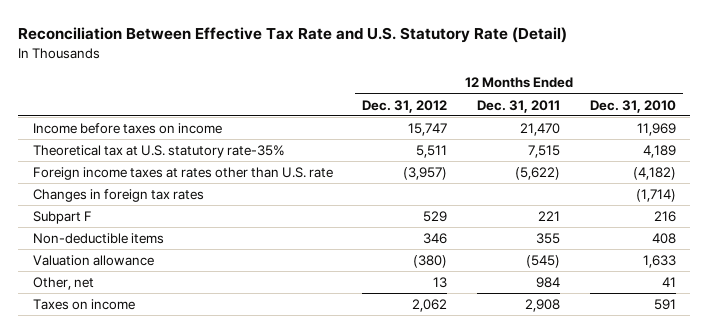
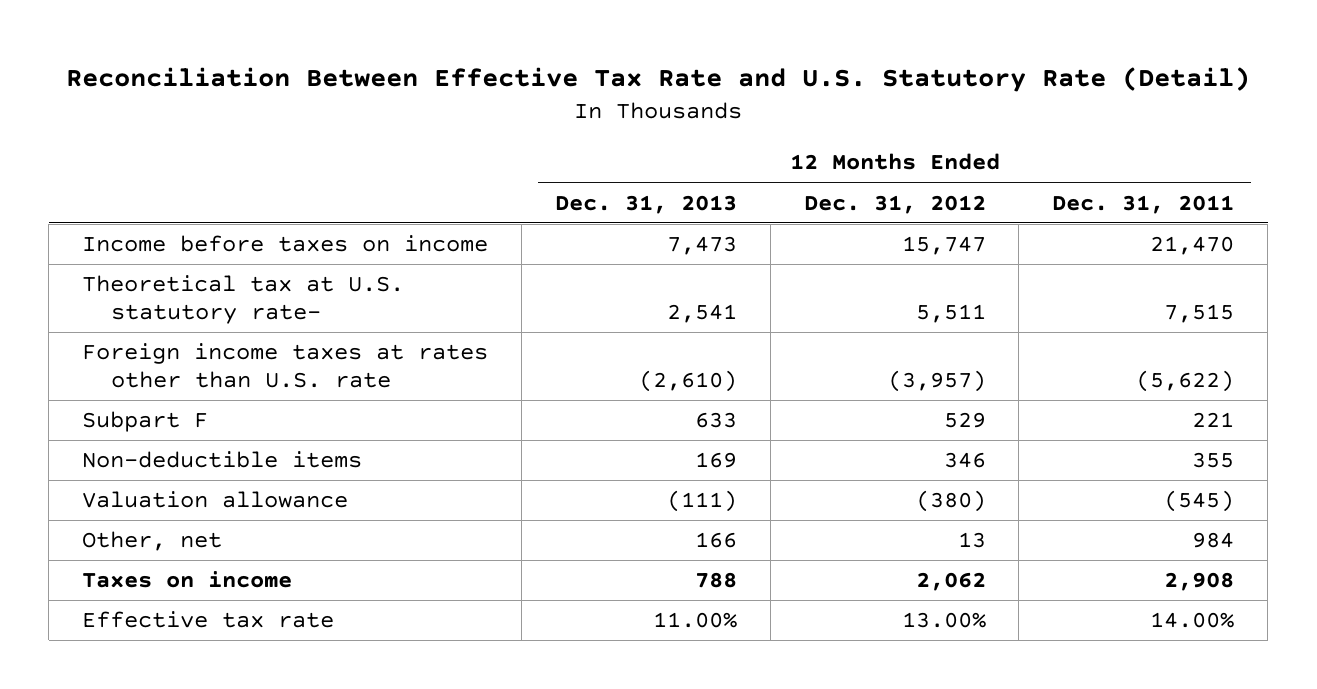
- | 12 Months Ended Dec. 31, 2012 | 12 Months Ended Dec. 31, 2011 | 12 Months Ended Dec. 31, 2010
+ | 12 Months Ended Dec. 31, 2013 | 12 Months Ended Dec. 31, 2012 | 12 Months Ended Dec. 31, 2011
- Theoretical tax at U.S. statutory rate-35% | 5,511 | 7,515 | 4,189
+ Theoretical tax at U.S. statutory rate- | 2,541 | 5,511 | 7,515
- Changes in foreign tax rates | | | (1,714)
+ Effective tax rate | 11.00% | 13.00% | 14.00%

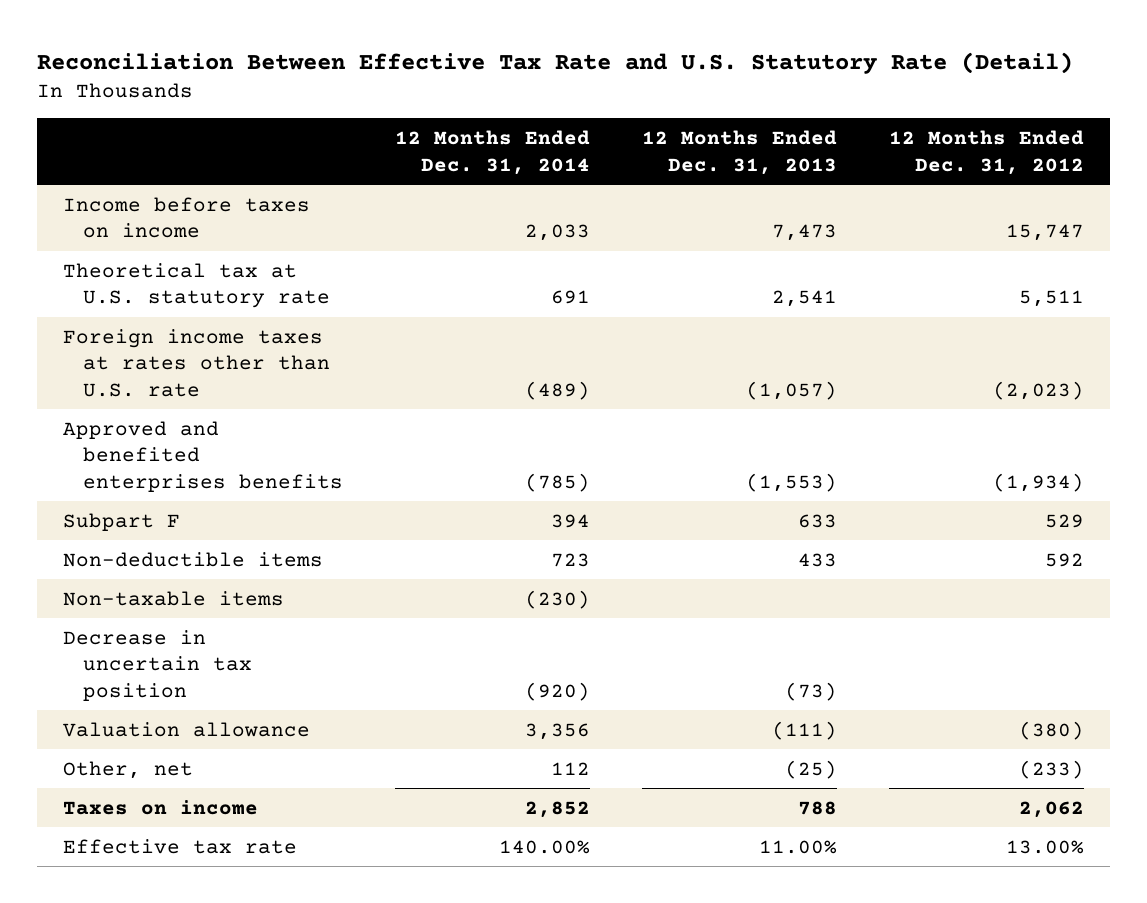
- | 12 Months Ended Dec. 31, 2013 | 12 Months Ended Dec. 31, 2012 | 12 Months Ended Dec. 31, 2011
+ | 12 Months Ended Dec. 31, 2014 | 12 Months Ended Dec. 31, 2013 | 12 Months Ended Dec. 31, 2012
- Theoretical tax at U.S. statutory rate- | 2,541 | 5,511 | 7,515
- Foreign income taxes at rates other than U.S. rate | (2,610) | (3,957) | (5,622)
+ Theoretical tax at U.S. statutory rate | 691 | 2,541 | 5,511
+ Foreign income taxes at rates other than U.S. rate | (489) | (1,057) | (2,023)
+ Approved and benefited enterprises benefits | (785) | (1,553) | (1,934)
- Non-deductible items | 169 | 346 | 355
+ Non-deductible items | 723 | 433 | 592
+ Non-taxable items | (230) | |
+ Decrease in uncertain tax position | (920) | (73) |
- Other, net | 166 | 13 | 984
+ Other, net | 112 | (25) | (233)

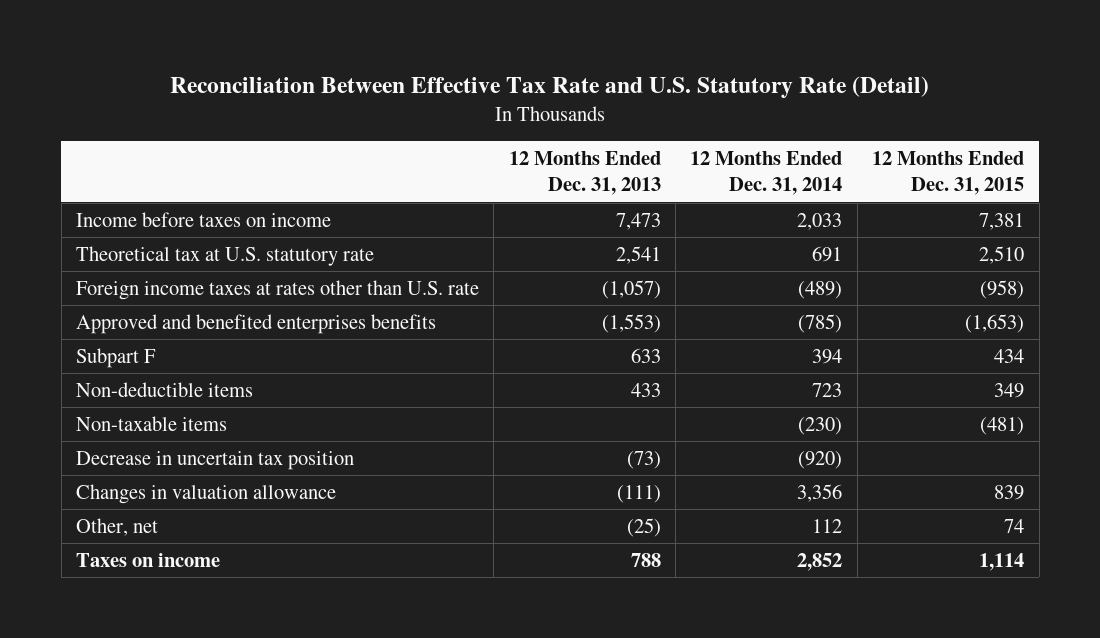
- | 12 Months Ended Dec. 31, 2014 | 12 Months Ended Dec. 31, 2013 | 12 Months Ended Dec. 31, 2012
+ | 12 Months Ended Dec. 31, 2013 | 12 Months Ended Dec. 31, 2014 | 12 Months Ended Dec. 31, 2015
- Valuation allowance | 3,356 | (111) | (380)
+ Changes in valuation allowance | (111) | 3,356 | 839
- Effective tax rate | 140.00% | 11.00% | 13.00%

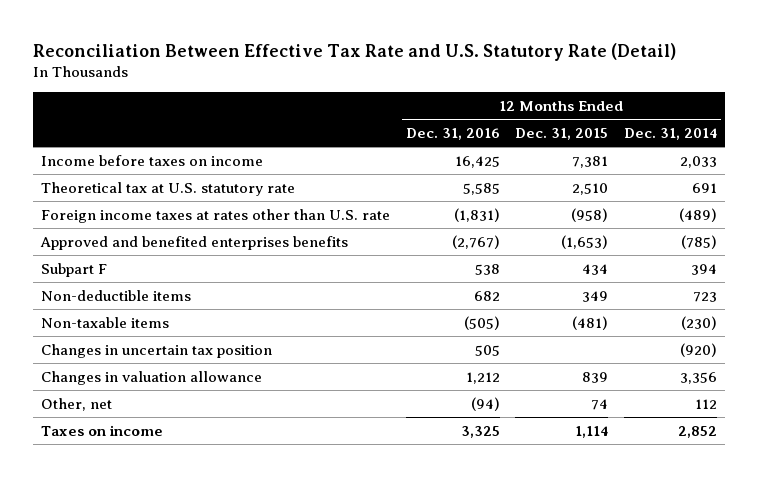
- | 12 Months Ended Dec. 31, 2013 | 12 Months Ended Dec. 31, 2014 | 12 Months Ended Dec. 31, 2015
+ | 12 Months Ended Dec. 31, 2016 | 12 Months Ended Dec. 31, 2015 | 12 Months Ended Dec. 31, 2014
- Decrease in uncertain tax position | (73) | (920) |
+ Changes in uncertain tax position | 505 | | (920)

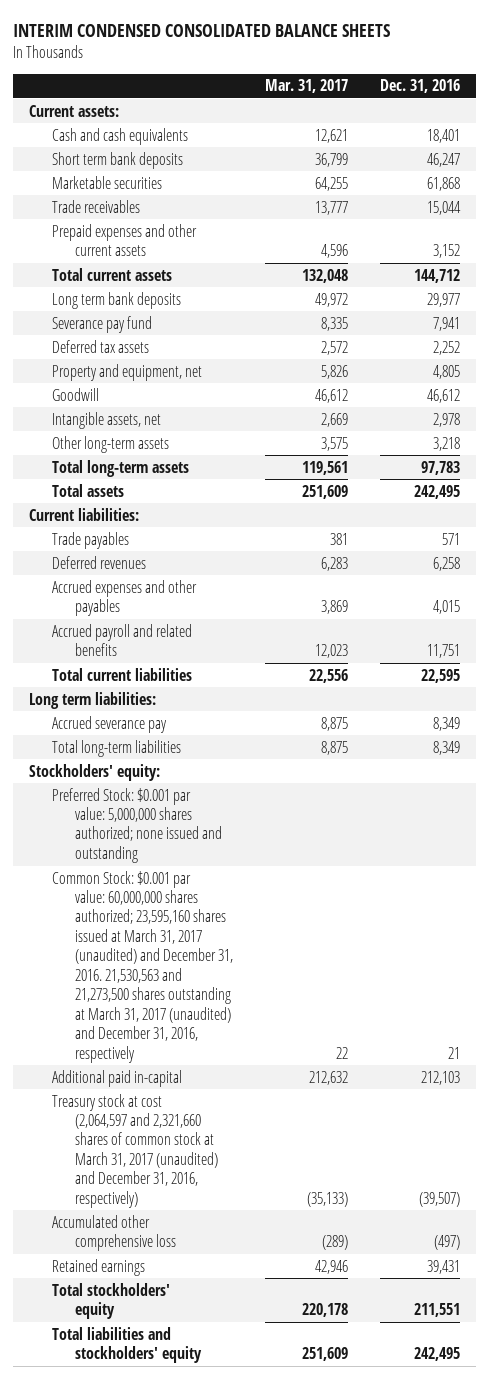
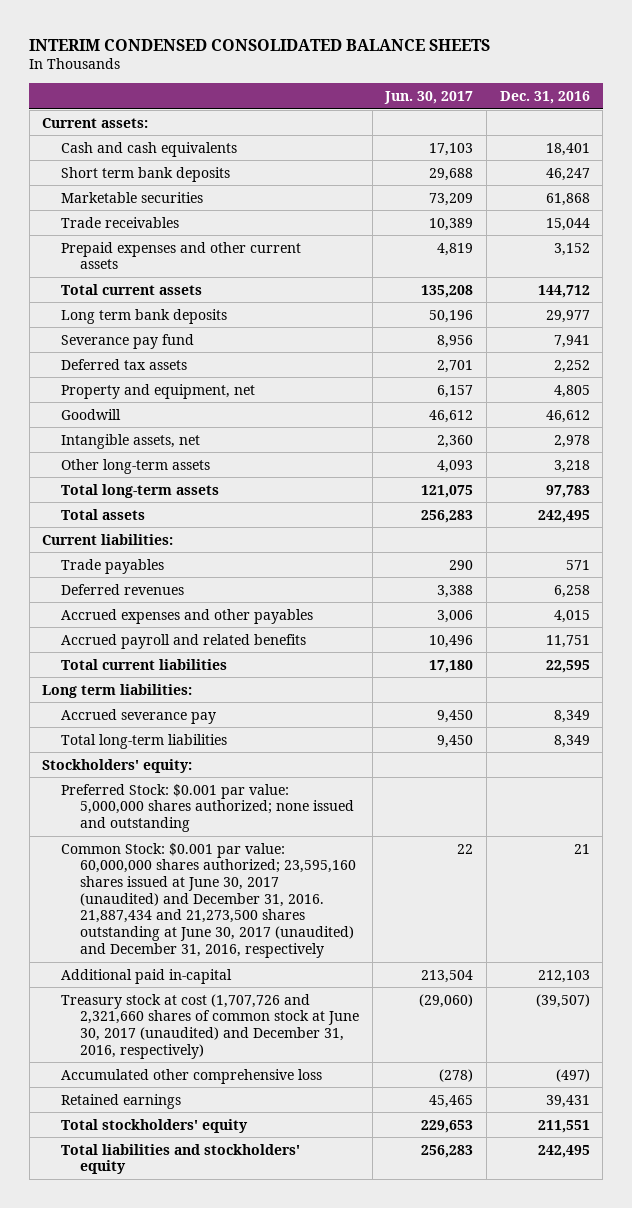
- | Mar. 31, 2017 | Dec. 31, 2016
+ | Jun. 30, 2017 | Dec. 31, 2016
- Common Stock: $0.001 par value: 60,000,000 shares authorized; 23,595,160 shares issued at March 31, 2017 (unaudited) and December 31, 2016. 21,530,563 and 21,273,500 shares outstanding at March 31, 2017 (unaudited) and December 31, 2016, respectively | 22 | 21
+ Common Stock: $0.001 par value: 60,000,000 shares authorized; 23,595,160 shares issued at June 30, 2017 (unaudited) and December 31, 2016. 21,887,434 and 21,273,500 shares outstanding at June 30, 2017 (unaudited) and December 31, 2016, respectively | 22 | 21
- Treasury stock at cost (2,064,597 and 2,321,660 shares of common stock at March 31, 2017 (unaudited) and December 31, 2016, respectively) | (35,133) | (39,507)
+ Treasury stock at cost (1,707,726 and 2,321,660 shares of common stock at June 30, 2017 (unaudited) and December 31, 2016, respectively) | (29,060) | (39,507)

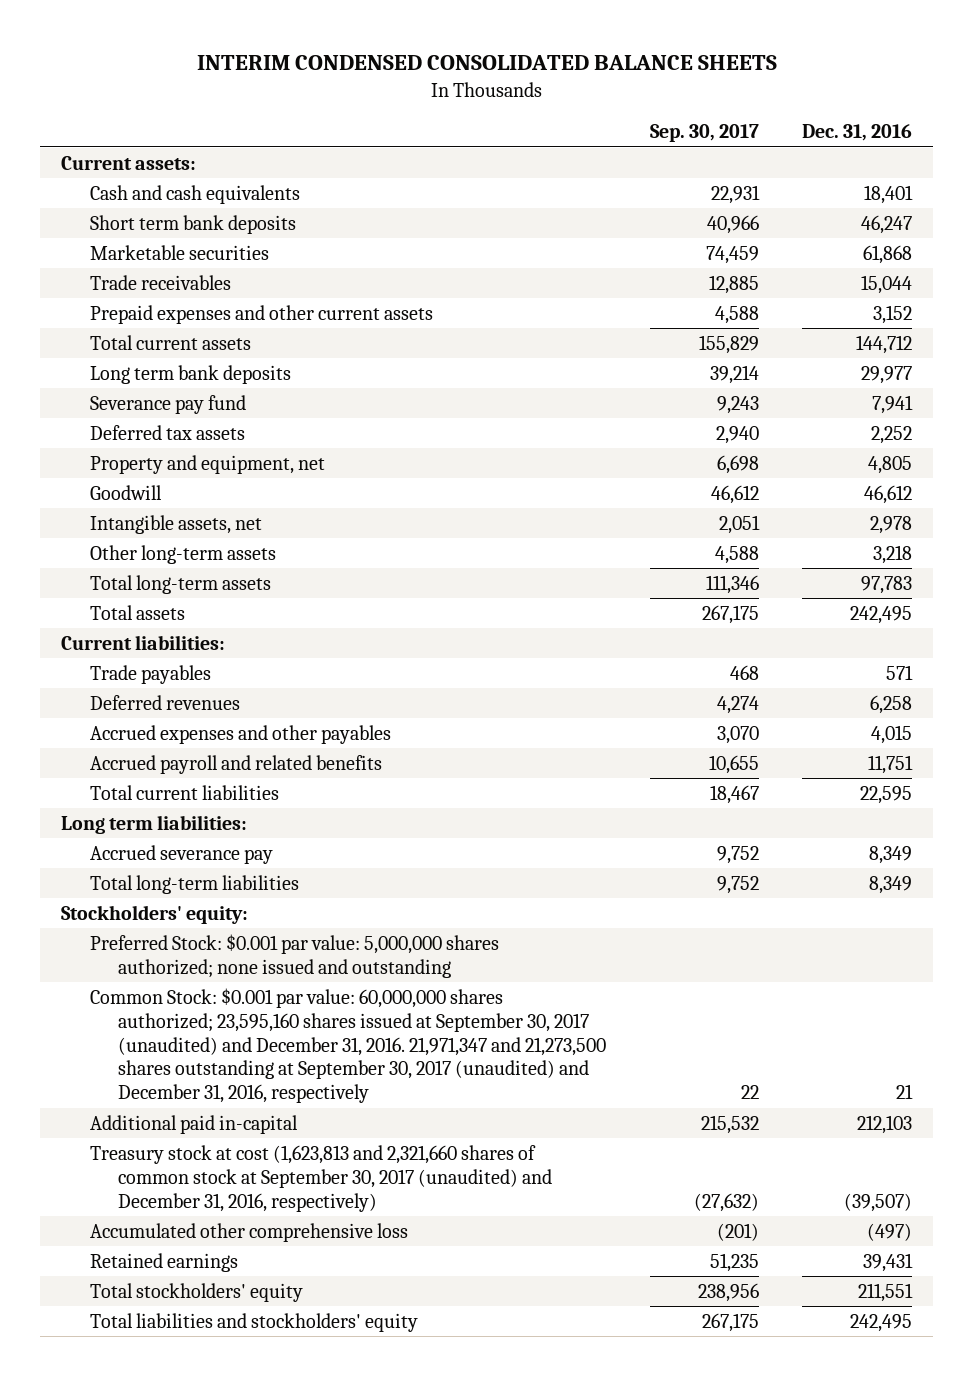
- | Jun. 30, 2017 | Dec. 31, 2016
+ | Sep. 30, 2017 | Dec. 31, 2016
- Common Stock: $0.001 par value: 60,000,000 shares authorized; 23,595,160 shares issued at June 30, 2017 (unaudited) and December 31, 2016. 21,887,434 and 21,273,500 shares outstanding at June 30, 2017 (unaudited) and December 31, 2016, respectively | 22 | 21
+ Common Stock: $0.001 par value: 60,000,000 shares authorized; 23,595,160 shares issued at September 30, 2017 (unaudited) and December 31, 2016. 21,971,347 and 21,273,500 shares outstanding at September 30, 2017 (unaudited) and December 31, 2016, respectively | 22 | 21
- Treasury stock at cost (1,707,726 and 2,321,660 shares of common stock at June 30, 2017 (unaudited) and December 31, 2016, respectively) | (29,060) | (39,507)
+ Treasury stock at cost (1,623,813 and 2,321,660 shares of common stock at September 30, 2017 (unaudited) and December 31, 2016, respectively) | (27,632) | (39,507)

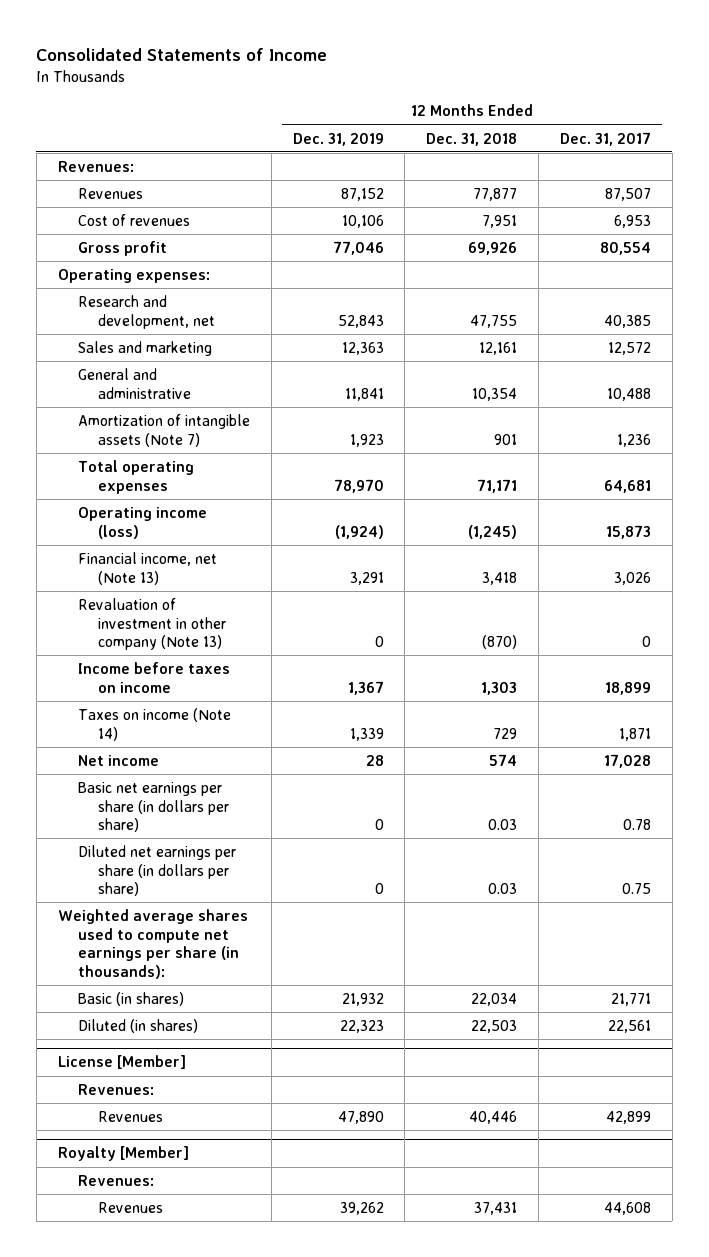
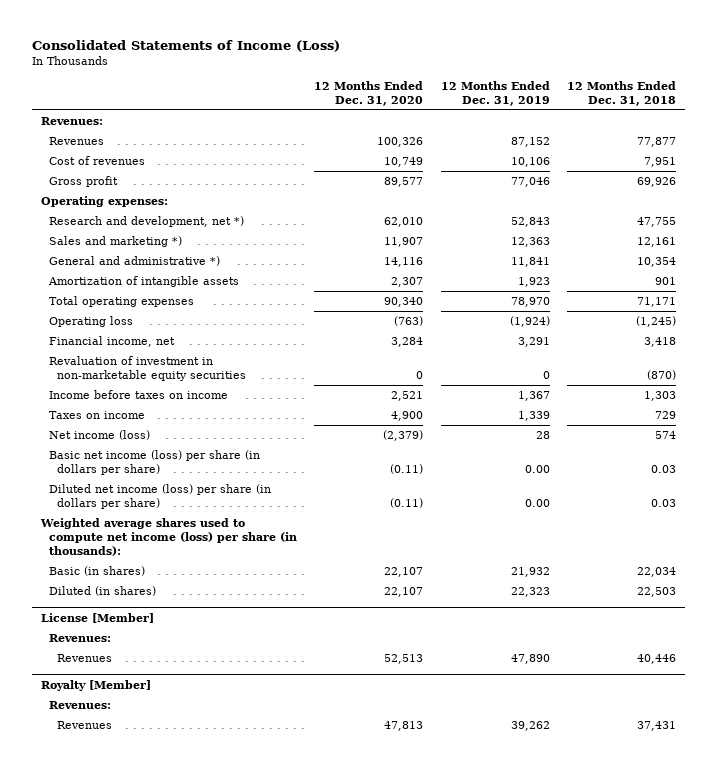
- Consolidated Statements of Income
+ Consolidated Statements of Income (Loss)
- | 12 Months Ended Dec. 31, 2019 | 12 Months Ended Dec. 31, 2018 | 12 Months Ended Dec. 31, 2017
+ | 12 Months Ended Dec. 31, 2020 | 12 Months Ended Dec. 31, 2019 | 12 Months Ended Dec. 31, 2018
- Research and development, net | 52,843 | 47,755 | 40,385
- Sales and marketing | 12,363 | 12,161 | 12,572
- General and administrative | 11,841 | 10,354 | 10,488
- Amortization of intangible assets (Note 7) | 1,923 | 901 | 1,236
+ Research and development, net *) | 62,010 | 52,843 | 47,755
+ Sales and marketing *) | 11,907 | 12,363 | 12,161
+ General and administrative *) | 14,116 | 11,841 | 10,354
+ Amortization of intangible assets | 2,307 | 1,923 | 901
- Operating income (loss) | (1,924) | (1,245) | 15,873
- Financial income, net (Note 13) | 3,291 | 3,418 | 3,026
- Revaluation of investment in other company (Note 13) | 0 | (870) | 0
+ Operating loss | (763) | (1,924) | (1,245)
+ Financial income, net | 3,284 | 3,291 | 3,418
+ Revaluation of investment in non-marketable equity securities | 0 | 0 | (870)
- Taxes on income (Note 14) | 1,339 | 729 | 1,871
- Net income | 28 | 574 | 17,028
- Basic net earnings per share (in dollars per share) | 0 | 0.03 | 0.78
- Diluted net earnings per share (in dollars per share) | 0 | 0.03 | 0.75
- Weighted average shares used to compute net earnings per share (in thousands):
+ Taxes on income | 4,900 | 1,339 | 729
+ Net income (loss) | (2,379) | 28 | 574
+ Basic net income (loss) per share (in dollars per share) | (0.11) | 0.00 | 0.03
+ Diluted net income (loss) per share (in dollars per share) | (0.11) | 0.00 | 0.03
+ Weighted average shares used to compute net income (loss) per share (in thousands):

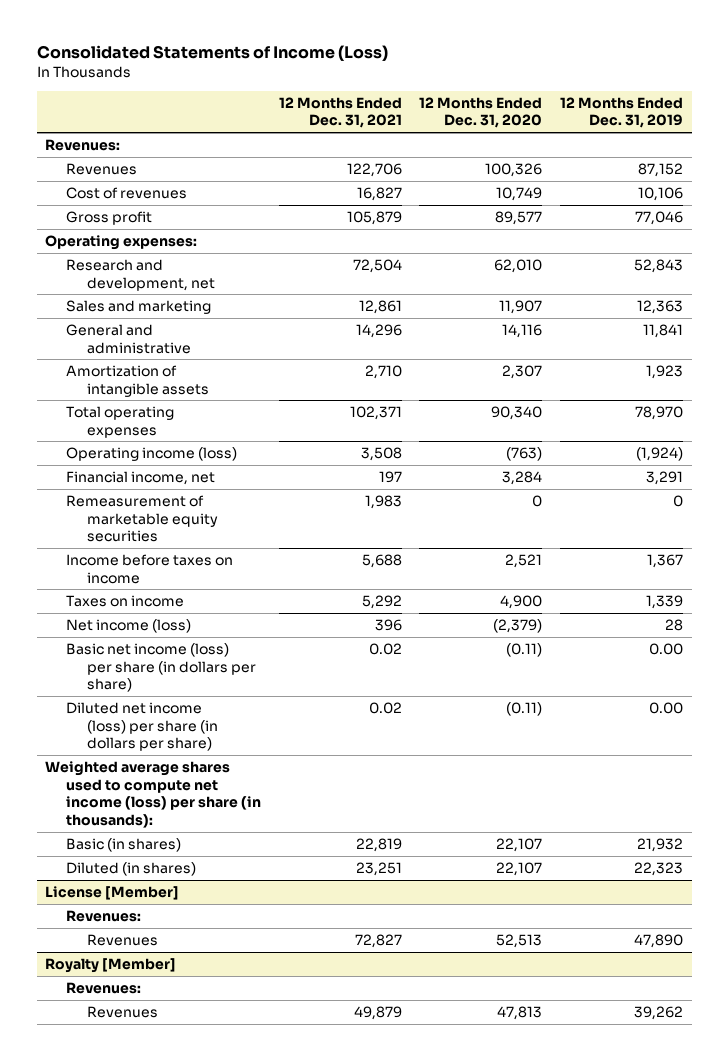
- | 12 Months Ended Dec. 31, 2020 | 12 Months Ended Dec. 31, 2019 | 12 Months Ended Dec. 31, 2018
+ | 12 Months Ended Dec. 31, 2021 | 12 Months Ended Dec. 31, 2020 | 12 Months Ended Dec. 31, 2019
- Research and development, net *) | 62,010 | 52,843 | 47,755
- Sales and marketing *) | 11,907 | 12,363 | 12,161
- General and administrative *) | 14,116 | 11,841 | 10,354
+ Research and development, net | 72,504 | 62,010 | 52,843
+ Sales and marketing | 12,861 | 11,907 | 12,363
+ General and administrative | 14,296 | 14,116 | 11,841
- Operating loss | (763) | (1,924) | (1,245)
+ Operating income (loss) | 3,508 | (763) | (1,924)
- Revaluation of investment in non-marketable equity securities | 0 | 0 | (870)
+ Remeasurement of marketable equity securities | 1,983 | 0 | 0

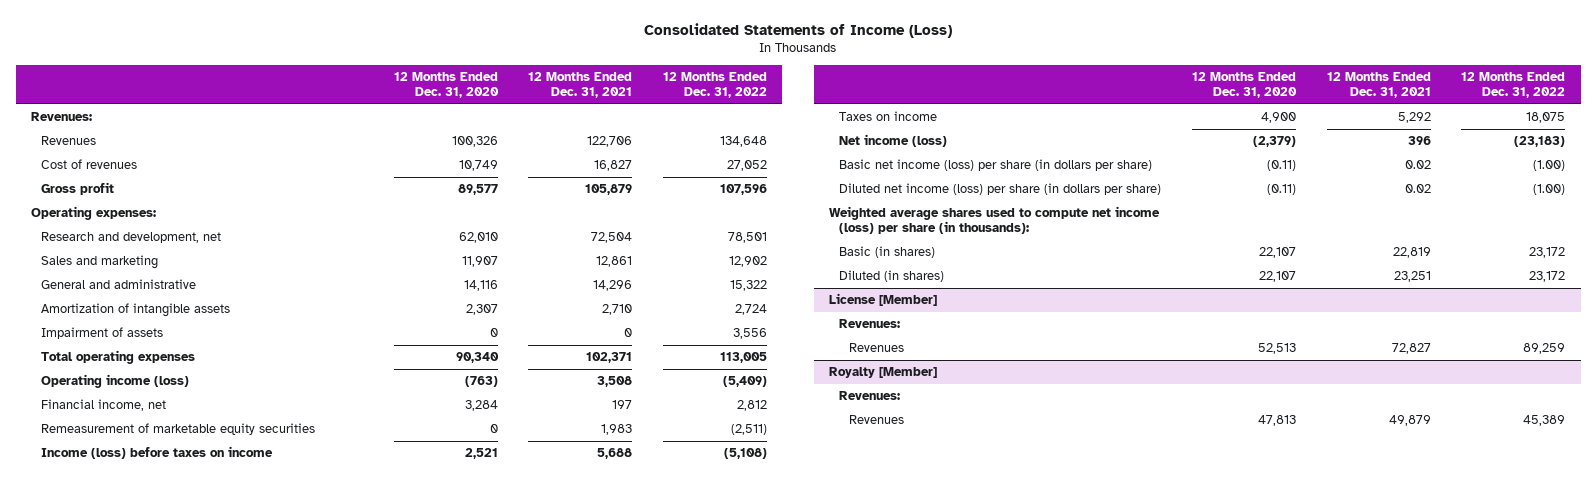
- | 12 Months Ended Dec. 31, 2021 | 12 Months Ended Dec. 31, 2020 | 12 Months Ended Dec. 31, 2019
+ | 12 Months Ended Dec. 31, 2020 | 12 Months Ended Dec. 31, 2021 | 12 Months Ended Dec. 31, 2022
+ Impairment of assets | 0 | 0 | 3,556
- Income before taxes on income | 5,688 | 2,521 | 1,367
+ Income (loss) before taxes on income | 2,521 | 5,688 | (5,108)

